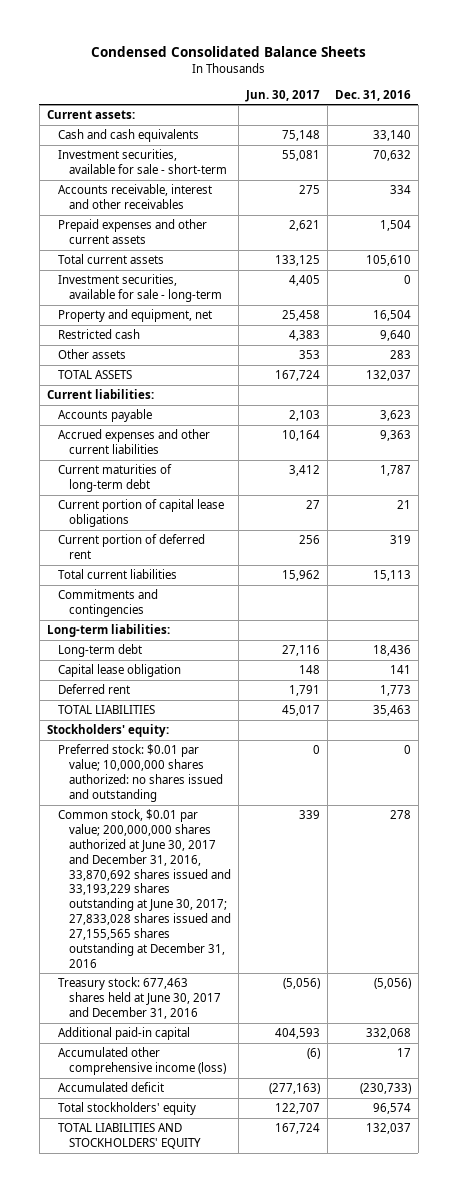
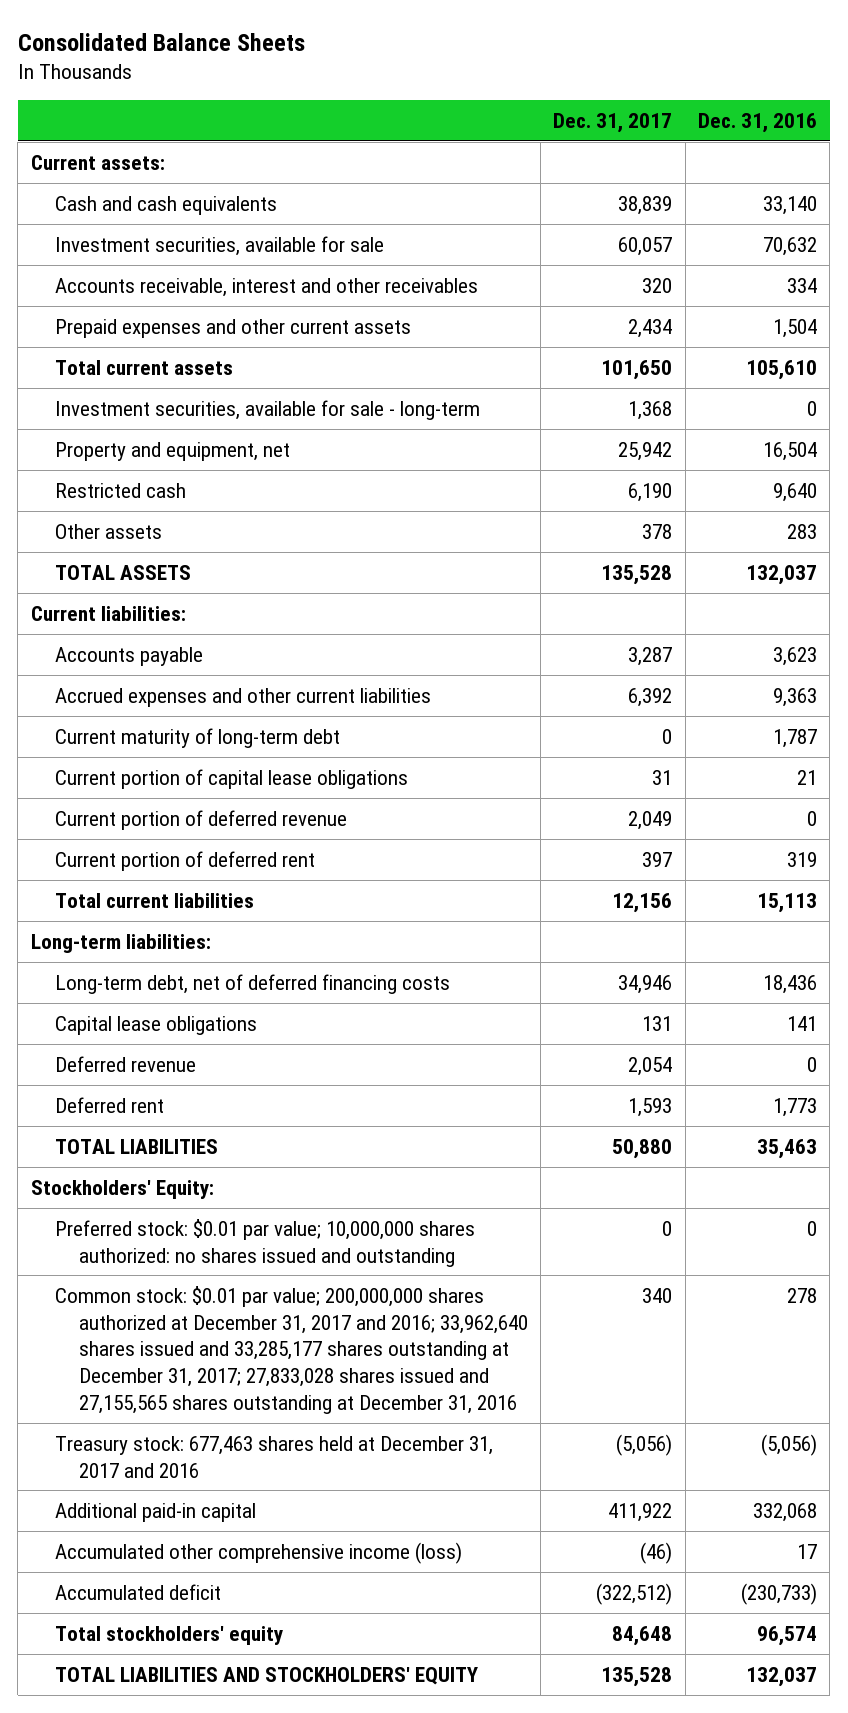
- Condensed Consolidated Balance Sheets
+ Consolidated Balance Sheets
- | Jun. 30, 2017 | Dec. 31, 2016
+ | Dec. 31, 2017 | Dec. 31, 2016
- Investment securities, available for sale - short-term | 55,081 | 70,632
+ Investment securities, available for sale | 60,057 | 70,632
- Current maturities of long-term debt | 3,412 | 1,787
+ Current maturity of long-term debt | 0 | 1,787
+ Current portion of deferred revenue | 2,049 | 0
- Commitments and contingencies
- Long-term debt | 27,116 | 18,436
- Capital lease obligation | 148 | 141
+ Long-term debt, net of deferred financing costs | 34,946 | 18,436
+ Capital lease obligations | 131 | 141
+ Deferred revenue | 2,054 | 0
- Stockholders' equity:
+ Stockholders' Equity:
- Common stock, $0.01 par value; 200,000,000 shares authorized at June 30, 2017 and December 31, 2016, 33,870,692 shares issued and 33,193,229 shares outstanding at June 30, 2017; 27,833,028 shares issued and 27,155,565 shares outstanding at December 31, 2016 | 339 | 278
- Treasury stock: 677,463 shares held at June 30, 2017 and December 31, 2016 | (5,056) | (5,056)
+ Common stock: $0.01 par value; 200,000,000 shares authorized at December 31, 2017 and 2016; 33,962,640 shares issued and 33,285,177 shares outstanding at December 31, 2017; 27,833,028 shares issued and 27,155,565 shares outstanding at December 31, 2016 | 340 | 278
+ Treasury stock: 677,463 shares held at December 31, 2017 and 2016 | (5,056) | (5,056)

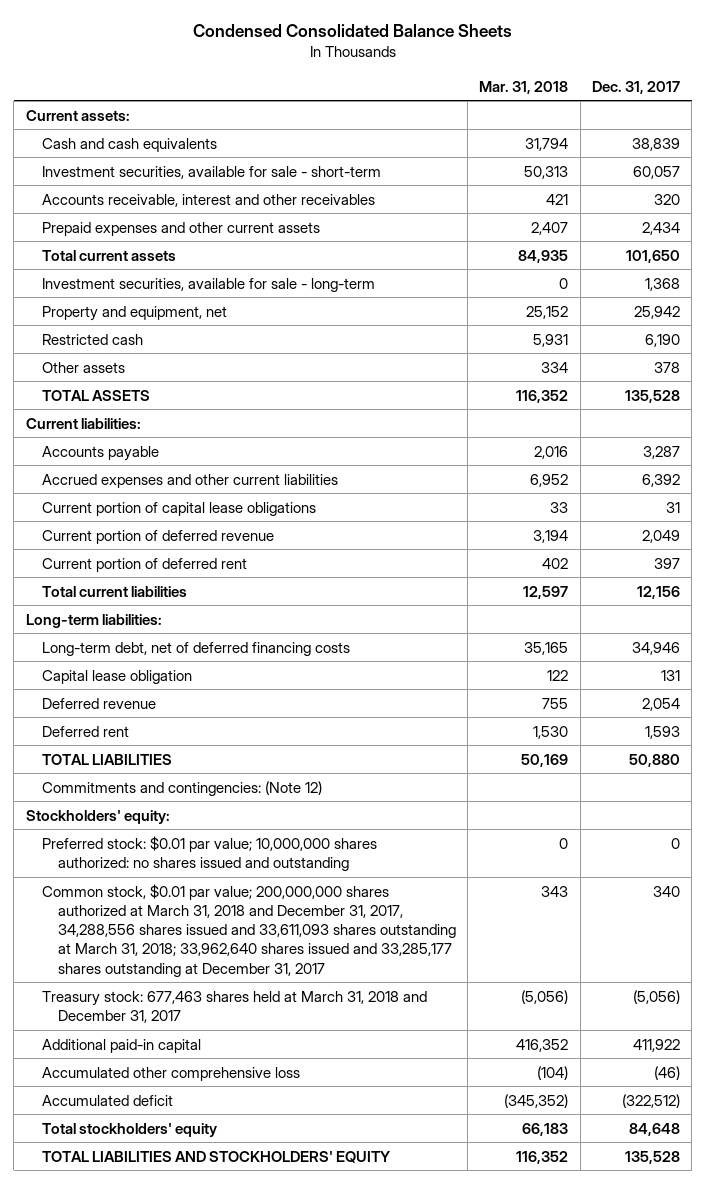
- Consolidated Balance Sheets
+ Condensed Consolidated Balance Sheets
- | Dec. 31, 2017 | Dec. 31, 2016
+ | Mar. 31, 2018 | Dec. 31, 2017
- Investment securities, available for sale | 60,057 | 70,632
+ Investment securities, available for sale - short-term | 50,313 | 60,057
- Current maturity of long-term debt | 0 | 1,787
- Capital lease obligations | 131 | 141
+ Capital lease obligation | 122 | 131
- Stockholders' Equity:
+ Commitments and contingencies: (Note 12)
+ Stockholders' equity:
- Common stock: $0.01 par value; 200,000,000 shares authorized at December 31, 2017 and 2016; 33,962,640 shares issued and 33,285,177 shares outstanding at December 31, 2017; 27,833,028 shares issued and 27,155,565 shares outstanding at December 31, 2016 | 340 | 278
- Treasury stock: 677,463 shares held at December 31, 2017 and 2016 | (5,056) | (5,056)
+ Common stock, $0.01 par value; 200,000,000 shares authorized at March 31, 2018 and December 31, 2017, 34,288,556 shares issued and 33,611,093 shares outstanding at March 31, 2018; 33,962,640 shares issued and 33,285,177 shares outstanding at December 31, 2017 | 343 | 340
+ Treasury stock: 677,463 shares held at March 31, 2018 and December 31, 2017 | (5,056) | (5,056)
- Accumulated other comprehensive income (loss) | (46) | 17
+ Accumulated other comprehensive loss | (104) | (46)

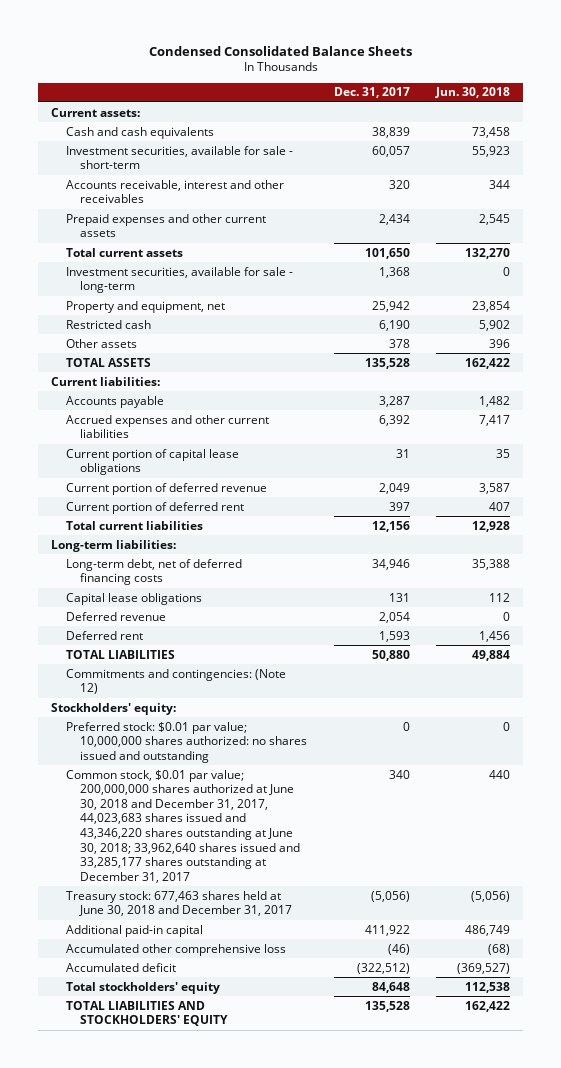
- | Mar. 31, 2018 | Dec. 31, 2017
+ | Dec. 31, 2017 | Jun. 30, 2018
- Capital lease obligation | 122 | 131
+ Capital lease obligations | 131 | 112
- Common stock, $0.01 par value; 200,000,000 shares authorized at March 31, 2018 and December 31, 2017, 34,288,556 shares issued and 33,611,093 shares outstanding at March 31, 2018; 33,962,640 shares issued and 33,285,177 shares outstanding at December 31, 2017 | 343 | 340
- Treasury stock: 677,463 shares held at March 31, 2018 and December 31, 2017 | (5,056) | (5,056)
+ Common stock, $0.01 par value; 200,000,000 shares authorized at June 30, 2018 and December 31, 2017, 44,023,683 shares issued and 43,346,220 shares outstanding at June 30, 2018; 33,962,640 shares issued and 33,285,177 shares outstanding at December 31, 2017 | 340 | 440
+ Treasury stock: 677,463 shares held at June 30, 2018 and December 31, 2017 | (5,056) | (5,056)

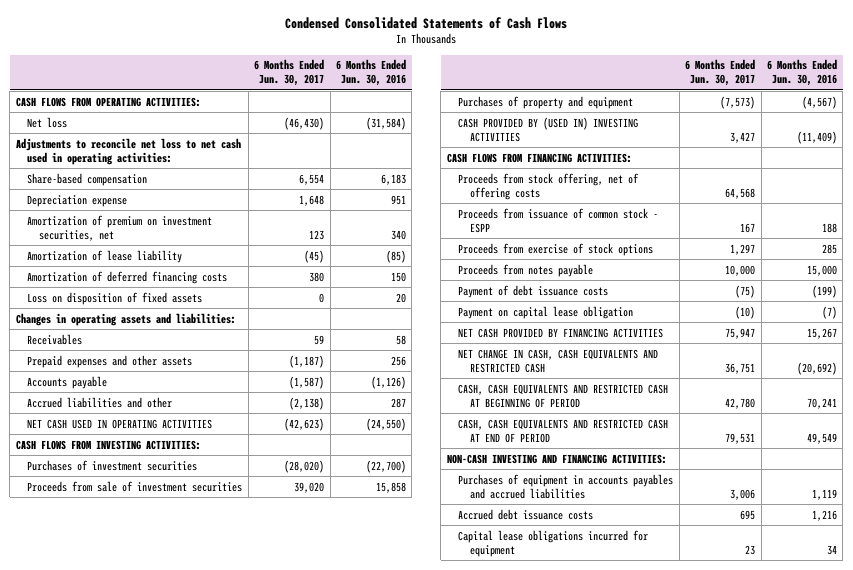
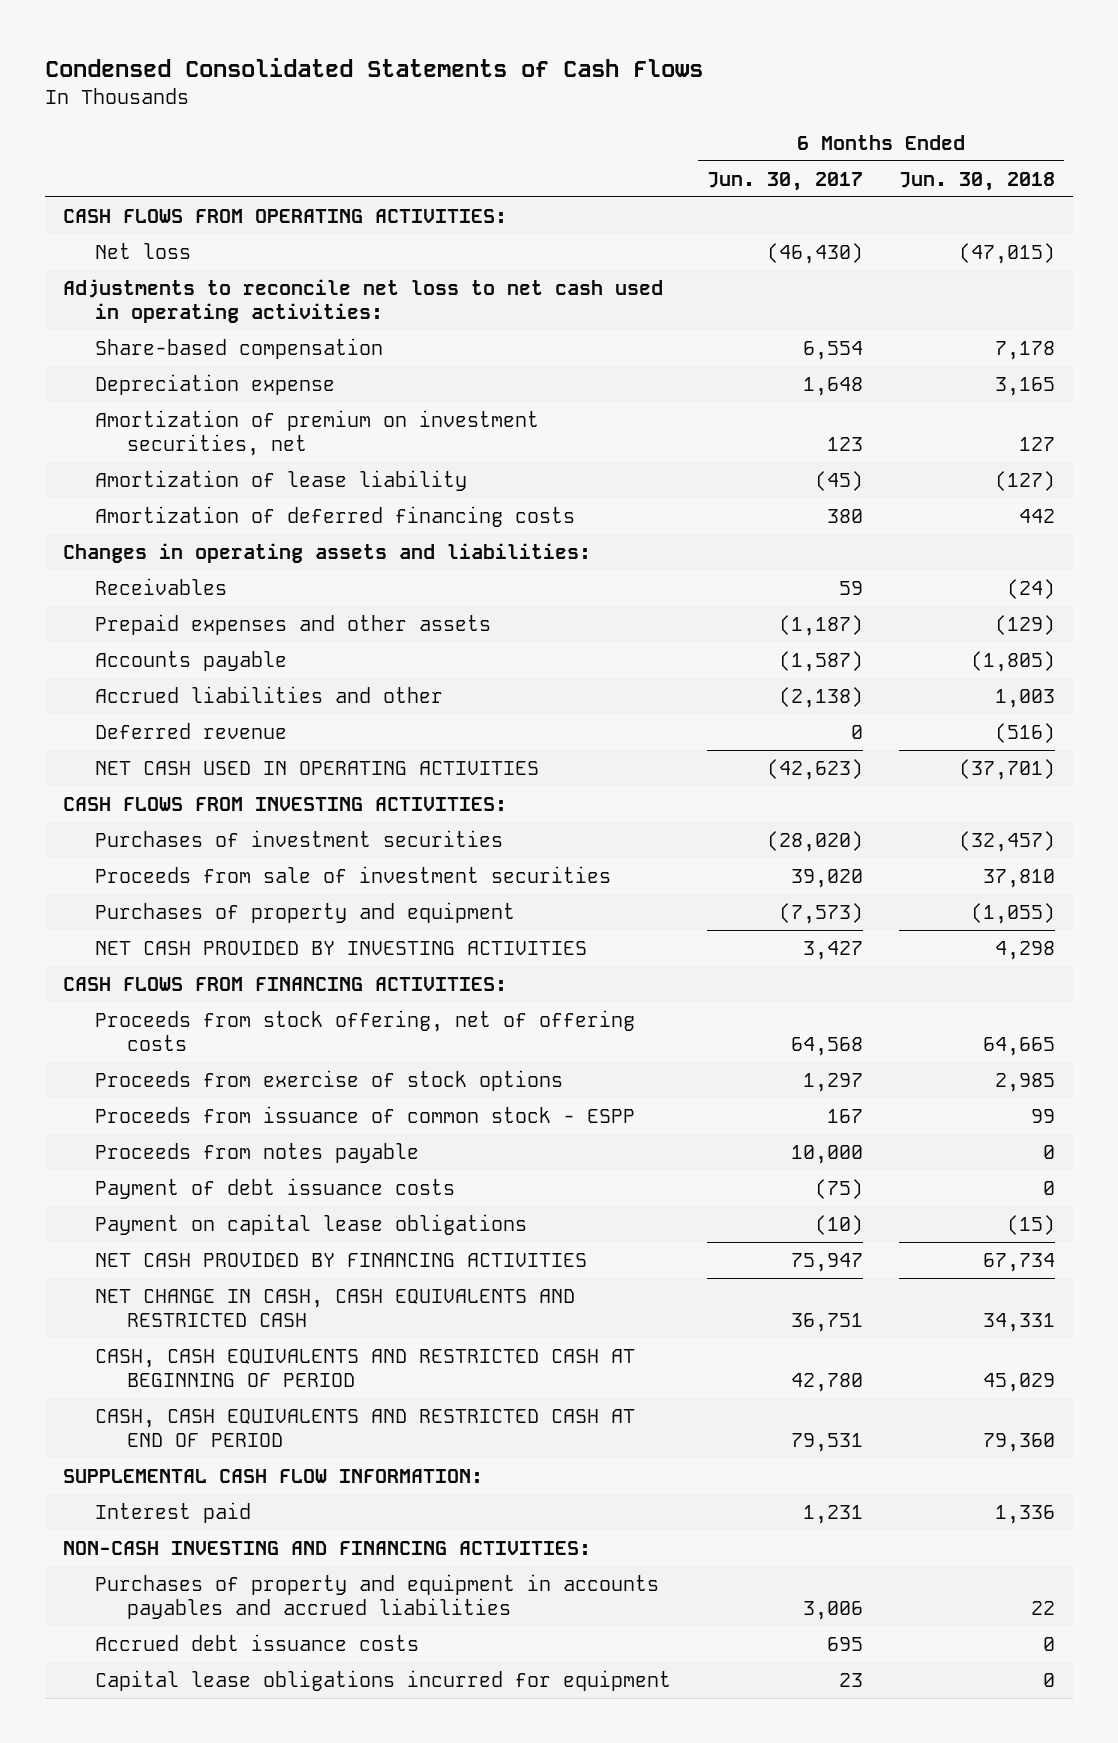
- | 6 Months Ended Jun. 30, 2017 | 6 Months Ended Jun. 30, 2016
+ | 6 Months Ended Jun. 30, 2017 | 6 Months Ended Jun. 30, 2018
- Loss on disposition of fixed assets | 0 | 20
+ Deferred revenue | 0 | (516)
- CASH PROVIDED BY (USED IN) INVESTING ACTIVITIES | 3,427 | (11,409)
+ NET CASH PROVIDED BY INVESTING ACTIVITIES | 3,427 | 4,298
moved down: Proceeds from issuance of common stock - ESPP | 167 | 99
- Payment on capital lease obligation | (10) | (7)
+ Payment on capital lease obligations | (10) | (15)
+ SUPPLEMENTAL CASH FLOW INFORMATION:
+ Interest paid | 1,231 | 1,336
- Purchases of equipment in accounts payables and accrued liabilities | 3,006 | 1,119
+ Purchases of property and equipment in accounts payables and accrued liabilities | 3,006 | 22

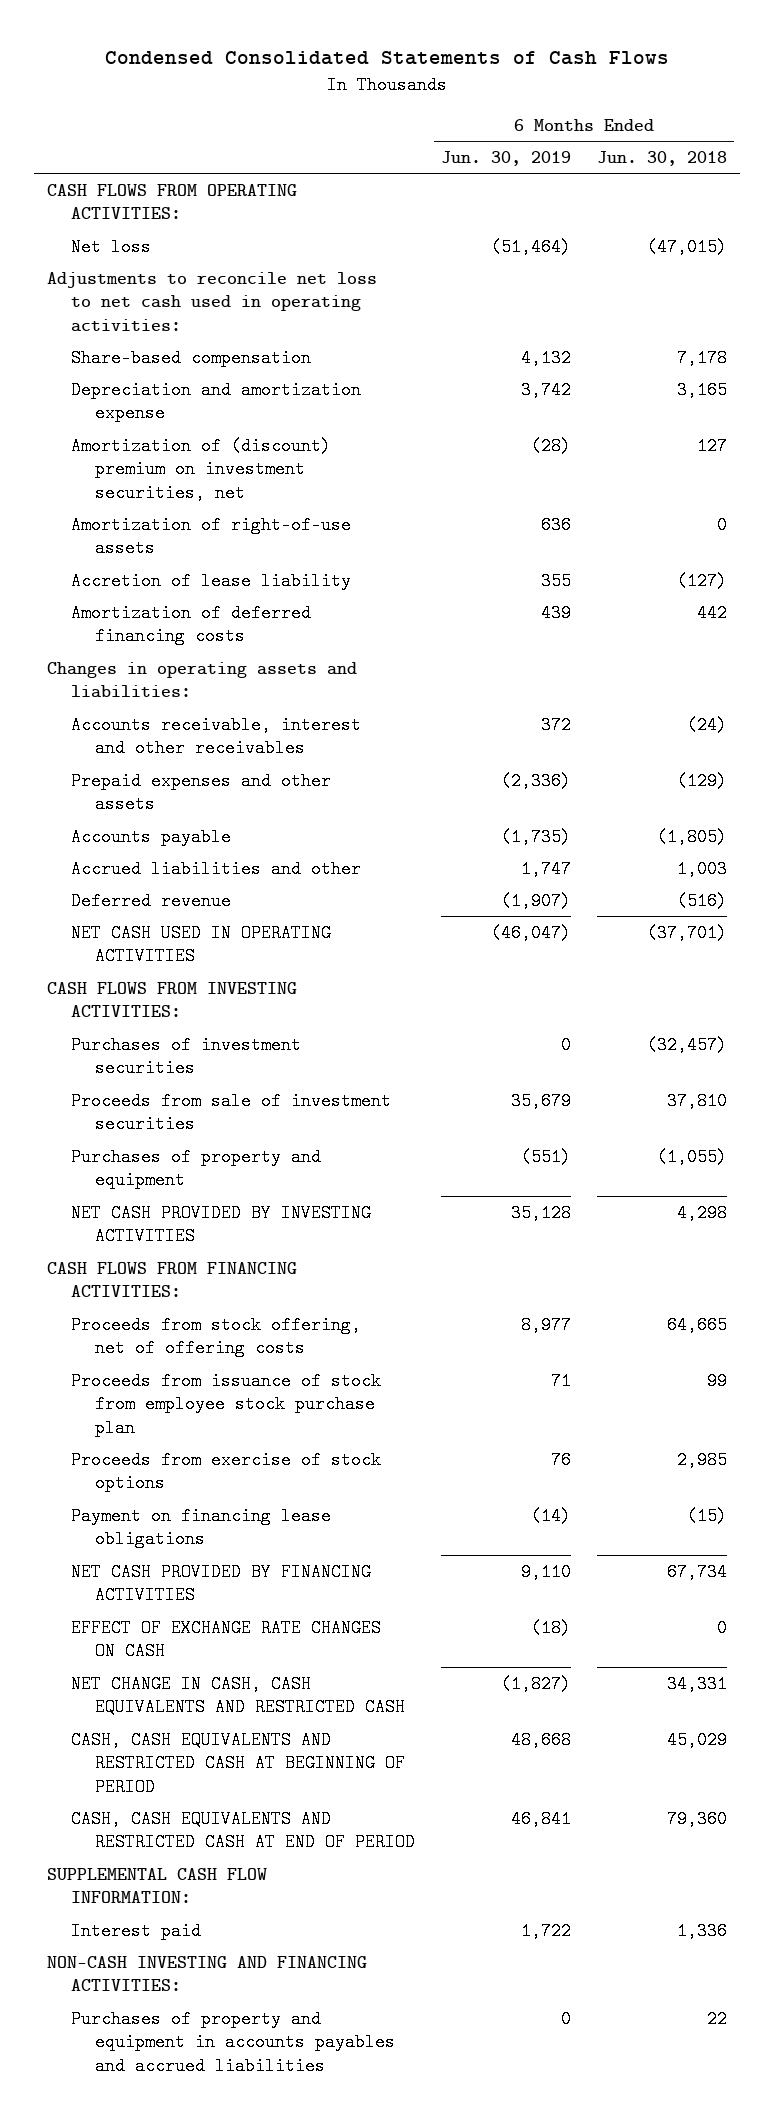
- | 6 Months Ended Jun. 30, 2017 | 6 Months Ended Jun. 30, 2018
+ | 6 Months Ended Jun. 30, 2019 | 6 Months Ended Jun. 30, 2018
- Depreciation expense | 1,648 | 3,165
- Amortization of premium on investment securities, net | 123 | 127
- Amortization of lease liability | (45) | (127)
+ Depreciation and amortization expense | 3,742 | 3,165
+ Amortization of (discount) premium on investment securities, net | (28) | 127
+ Amortization of right-of-use assets | 636 | 0
+ Accretion of lease liability | 355 | (127)
- Receivables | 59 | (24)
+ Accounts receivable, interest and other receivables | 372 | (24)
+ Proceeds from issuance of stock from employee stock purchase plan | 71 | 99
- Proceeds from issuance of common stock - ESPP | 167 | 99
- Proceeds from notes payable | 10,000 | 0
- Payment of debt issuance costs | (75) | 0
- Payment on capital lease obligations | (10) | (15)
+ Payment on financing lease obligations | (14) | (15)
+ EFFECT OF EXCHANGE RATE CHANGES ON CASH | (18) | 0
- Accrued debt issuance costs | 695 | 0
- Capital lease obligations incurred for equipment | 23 | 0

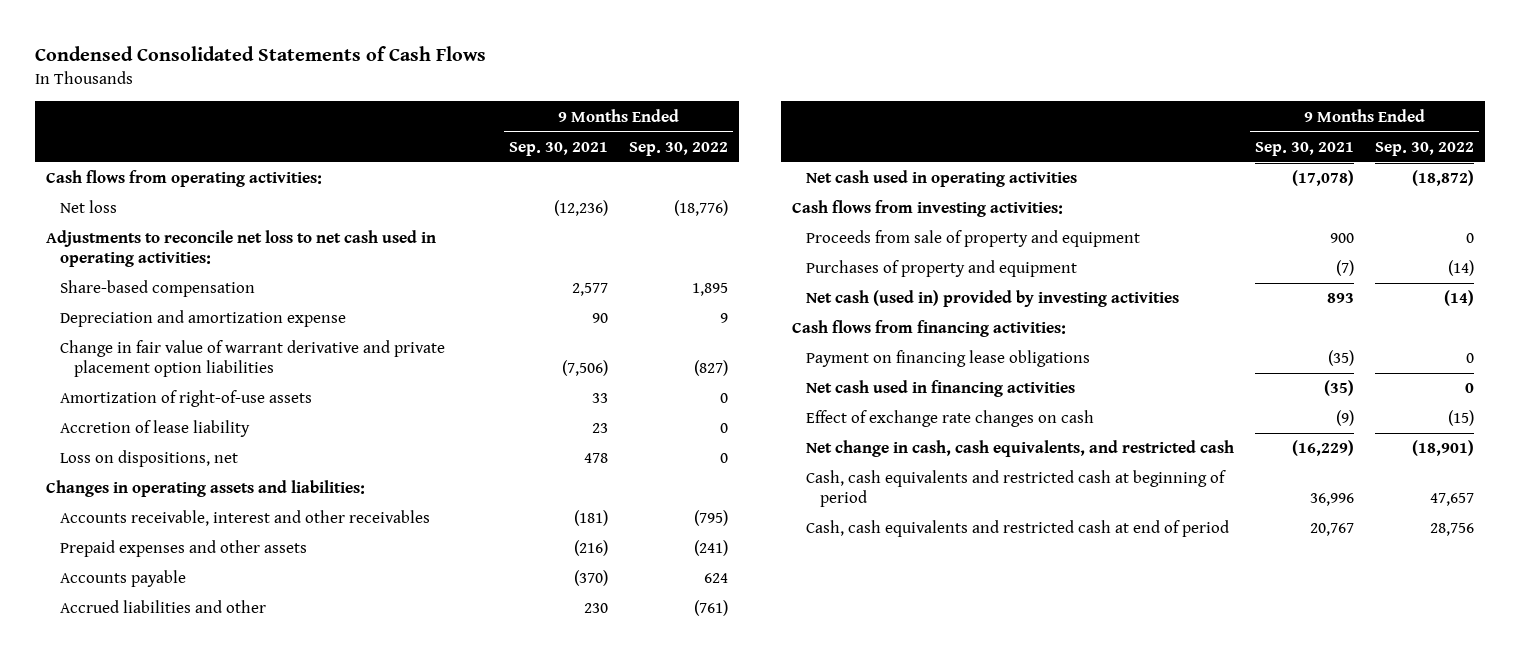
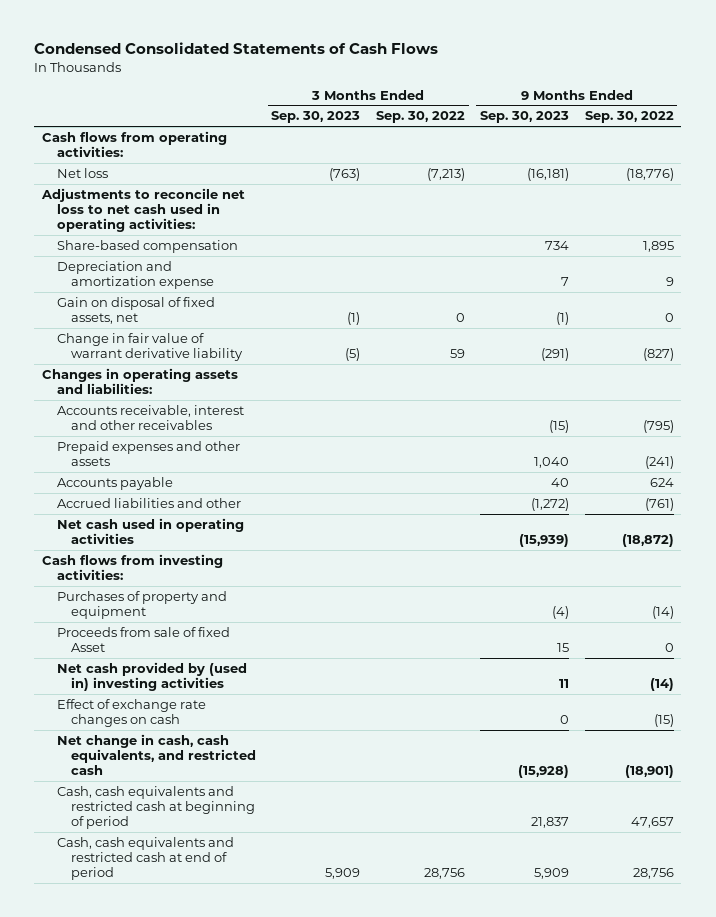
- | 9 Months Ended Sep. 30, 2021 | 9 Months Ended Sep. 30, 2022
+ | 3 Months Ended Sep. 30, 2023 | 3 Months Ended Sep. 30, 2022 | 9 Months Ended Sep. 30, 2023 | 9 Months Ended Sep. 30, 2022
- Change in fair value of warrant derivative and private placement option liabilities | (7,506) | (827)
- Amortization of right-of-use assets | 33 | 0
- Accretion of lease liability | 23 | 0
- Loss on dispositions, net | 478 | 0
+ Gain on disposal of fixed assets, net | (1) | 0 | (1) | 0
+ Change in fair value of warrant derivative liability | (5) | 59 | (291) | (827)
- Proceeds from sale of property and equipment | 900 | 0
- Net cash (used in) provided by investing activities | 893 | (14)
- Cash flows from financing activities:
- Payment on financing lease obligations | (35) | 0
- Net cash used in financing activities | (35) | 0
+ Proceeds from sale of fixed Asset | | | 15 | 0
+ Net cash provided by (used in) investing activities | | | 11 | (14)

